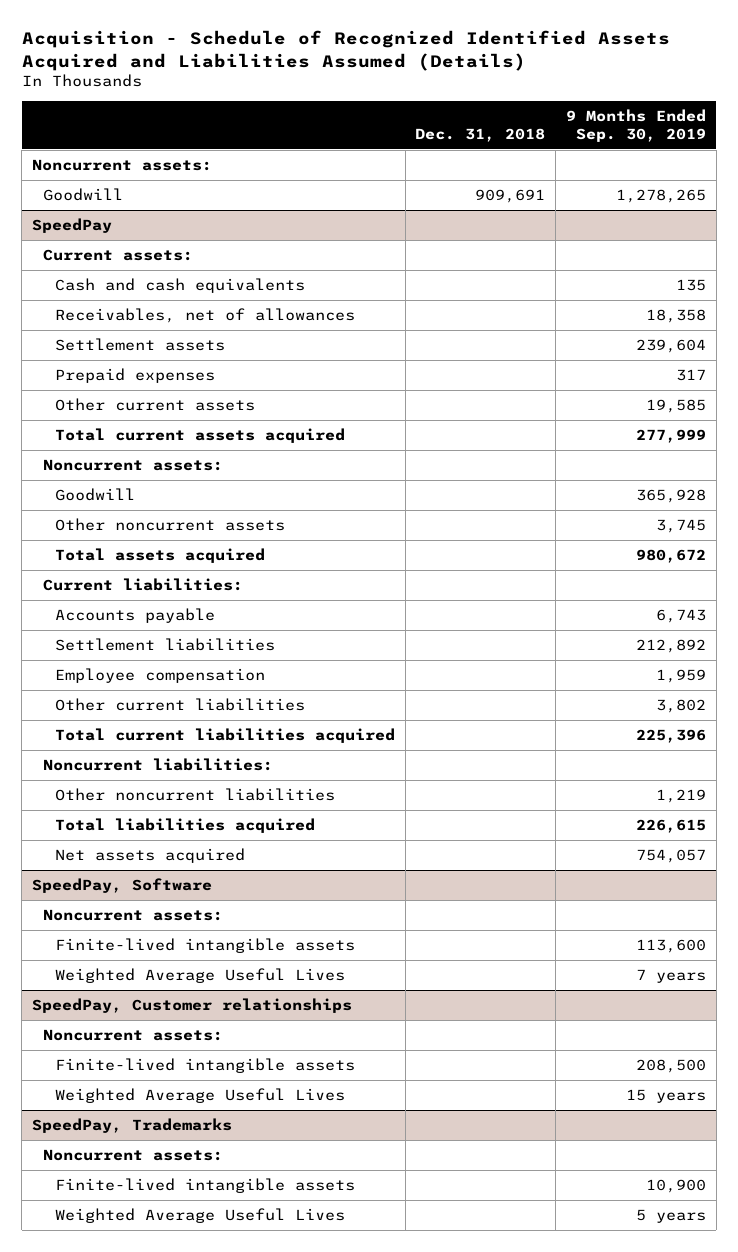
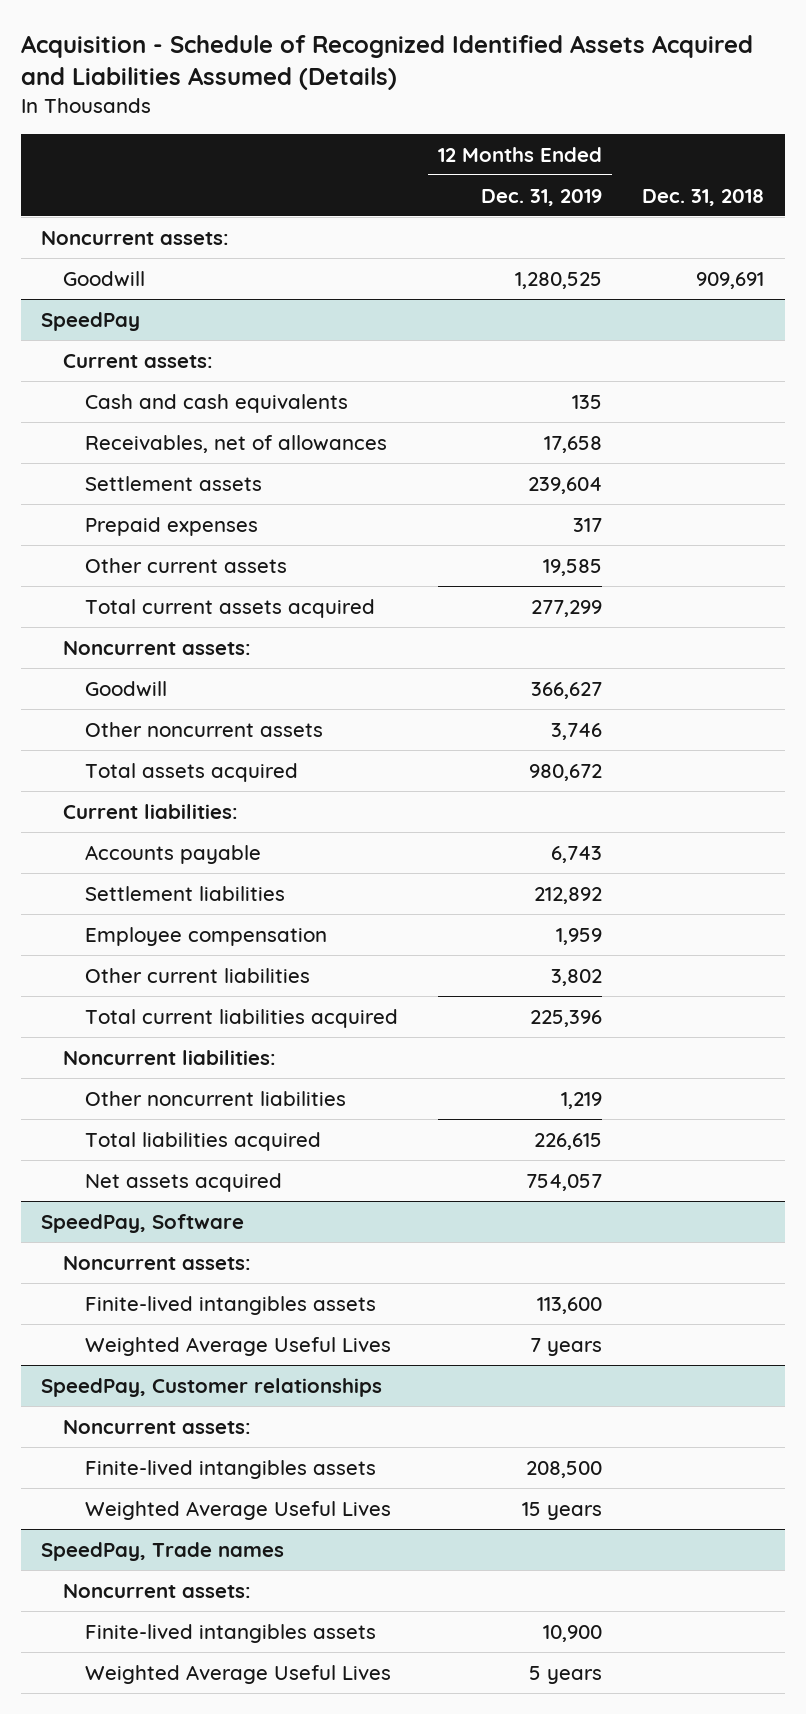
- | Dec. 31, 2018 | 9 Months Ended Sep. 30, 2019
+ | 12 Months Ended Dec. 31, 2019 | Dec. 31, 2018
@ SpeedPay, Software
- Finite-lived intangible assets | | 113,600
+ Finite-lived intangibles assets | 113,600 |
@ SpeedPay, Customer relationships
- Finite-lived intangible assets | | 208,500
+ Finite-lived intangibles assets | 208,500 |
- SpeedPay, Trademarks
- Noncurrent assets:
- Finite-lived intangible assets | | 10,900
- Weighted Average Useful Lives | | 5 years
+ SpeedPay, Trade names
+ Noncurrent assets:
+ Finite-lived intangibles assets | 10,900 |
+ Weighted Average Useful Lives | 5 years |

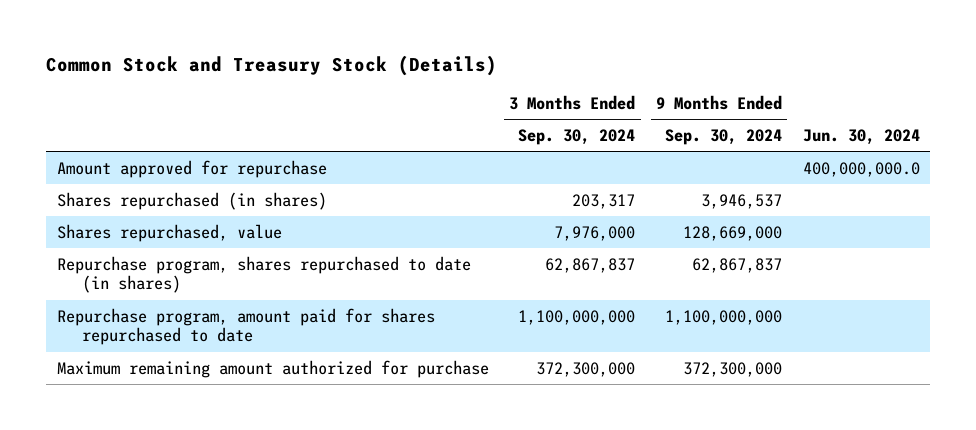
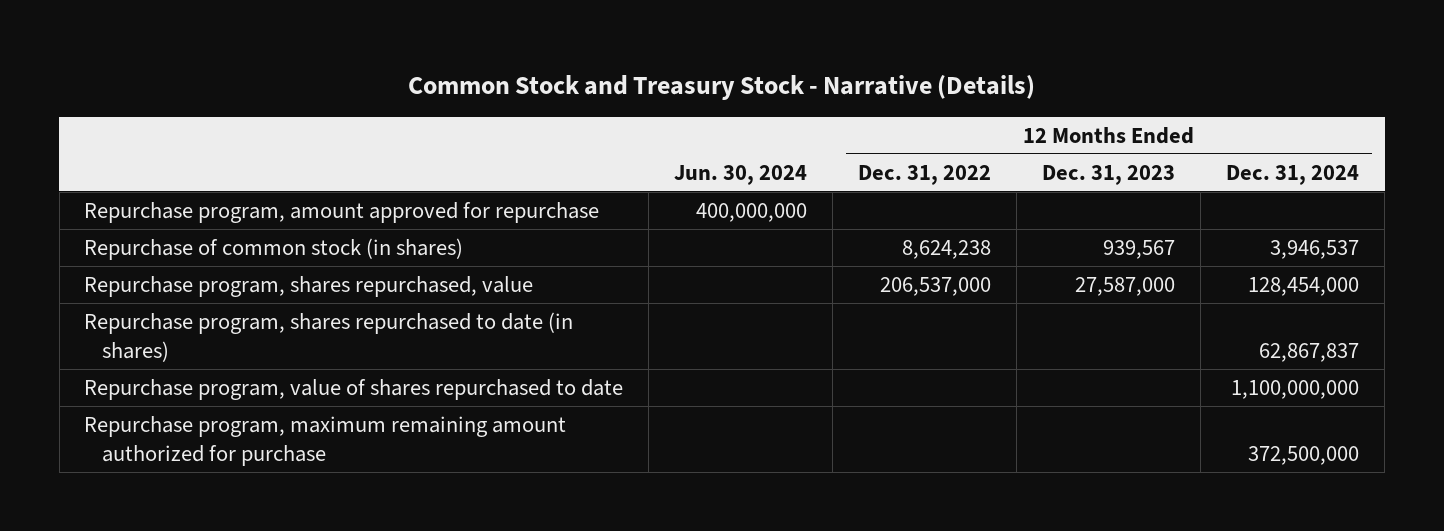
- Common Stock and Treasury Stock (Details)
+ Common Stock and Treasury Stock - Narrative (Details)
- | 3 Months Ended Sep. 30, 2024 | 9 Months Ended Sep. 30, 2024 | Jun. 30, 2024
+ | Jun. 30, 2024 | 12 Months Ended Dec. 31, 2022 | 12 Months Ended Dec. 31, 2023 | 12 Months Ended Dec. 31, 2024
- Amount approved for repurchase | | | 400,000,000.0
- Shares repurchased (in shares) | 203,317 | 3,946,537 |
- Shares repurchased, value | 7,976,000 | 128,669,000 |
+ Repurchase program, amount approved for repurchase | 400,000,000 | | |
+ Repurchase of common stock (in shares) | | 8,624,238 | 939,567 | 3,946,537
+ Repurchase program, shares repurchased, value | | 206,537,000 | 27,587,000 | 128,454,000
- Repurchase program, amount paid for shares repurchased to date | 1,100,000,000 | 1,100,000,000 |
- Maximum remaining amount authorized for purchase | 372,300,000 | 372,300,000 |
+ Repurchase program, value of shares repurchased to date | | | | 1,100,000,000
+ Repurchase program, maximum remaining amount authorized for purchase | | | | 372,500,000

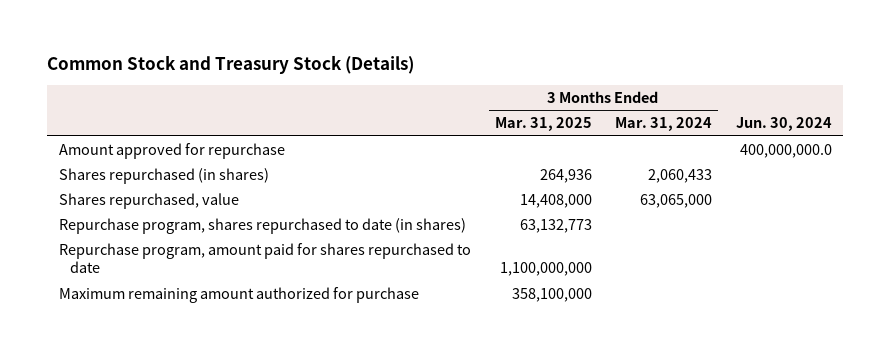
- Common Stock and Treasury Stock - Narrative (Details)
+ Common Stock and Treasury Stock (Details)
- | Jun. 30, 2024 | 12 Months Ended Dec. 31, 2022 | 12 Months Ended Dec. 31, 2023 | 12 Months Ended Dec. 31, 2024
+ | 3 Months Ended Mar. 31, 2025 | 3 Months Ended Mar. 31, 2024 | Jun. 30, 2024
- Repurchase program, amount approved for repurchase | 400,000,000 | | |
- Repurchase of common stock (in shares) | | 8,624,238 | 939,567 | 3,946,537
- Repurchase program, shares repurchased, value | | 206,537,000 | 27,587,000 | 128,454,000
+ Amount approved for repurchase | | | 400,000,000.0
+ Shares repurchased (in shares) | 264,936 | 2,060,433 |
+ Shares repurchased, value | 14,408,000 | 63,065,000 |
- Repurchase program, value of shares repurchased to date | | | | 1,100,000,000
- Repurchase program, maximum remaining amount authorized for purchase | | | | 372,500,000
+ Repurchase program, amount paid for shares repurchased to date | 1,100,000,000 | |
+ Maximum remaining amount authorized for purchase | 358,100,000 | |

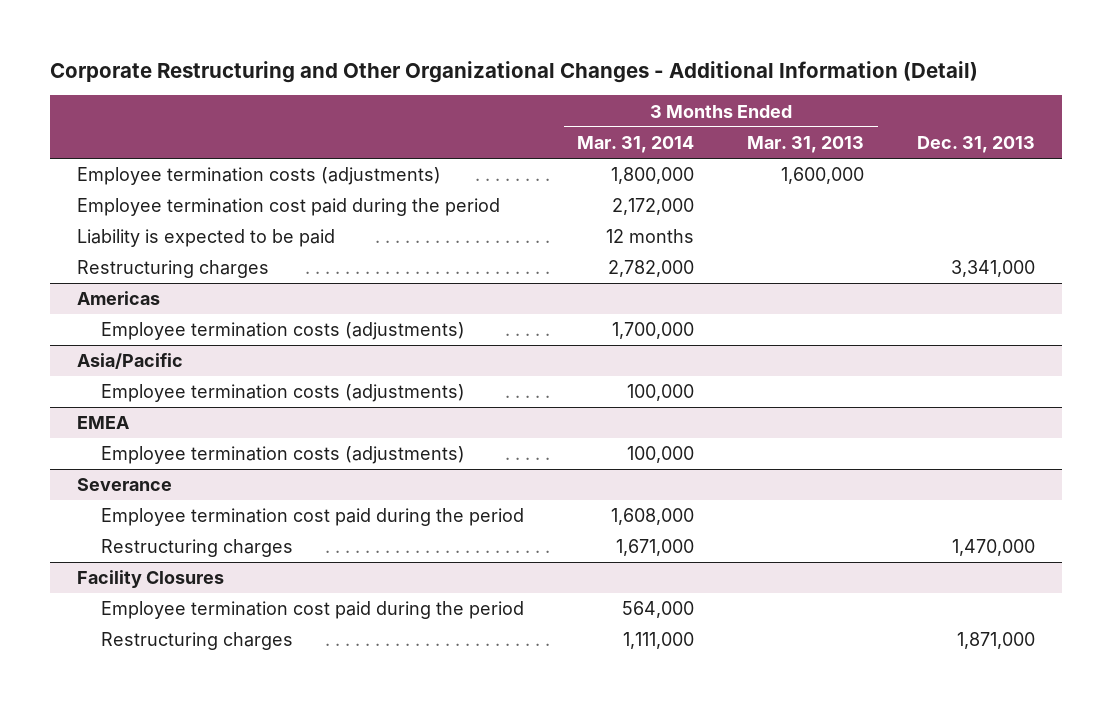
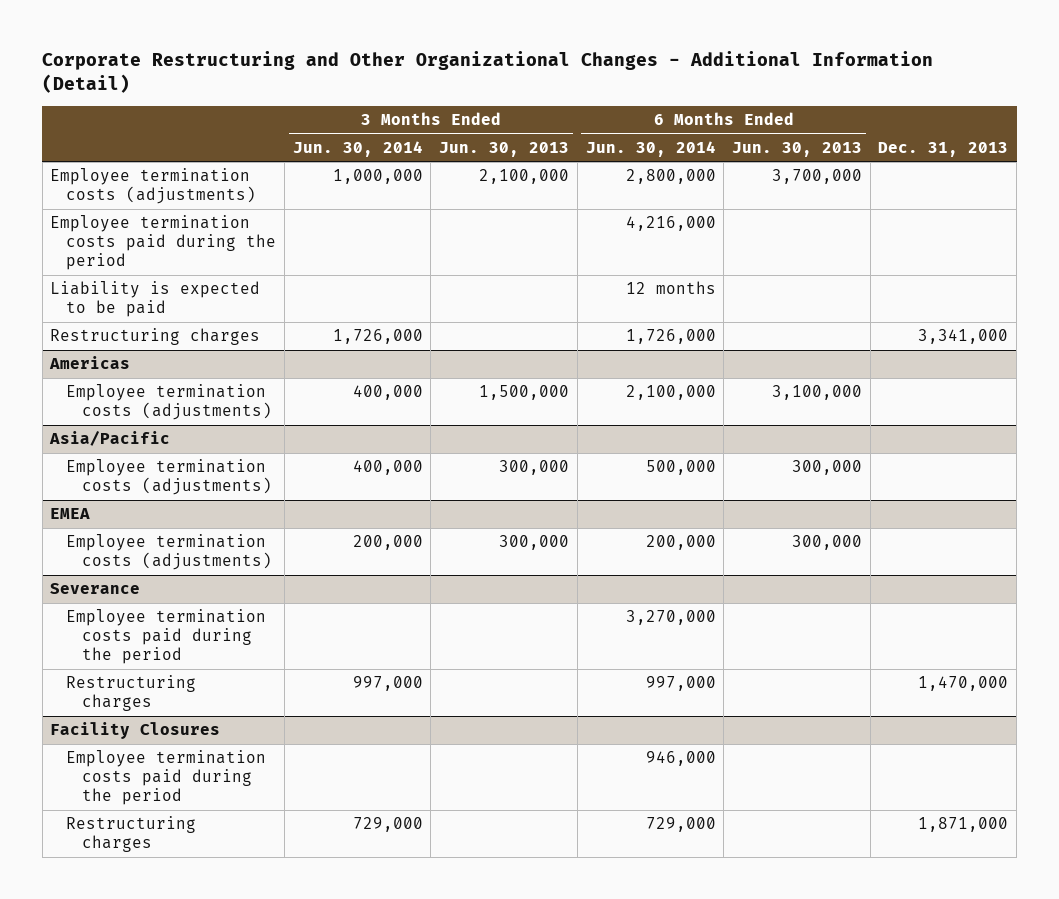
- | 3 Months Ended Mar. 31, 2014 | 3 Months Ended Mar. 31, 2013 | Dec. 31, 2013
+ | 3 Months Ended Jun. 30, 2014 | 3 Months Ended Jun. 30, 2013 | 6 Months Ended Jun. 30, 2014 | 6 Months Ended Jun. 30, 2013 | Dec. 31, 2013
- Employee termination cost paid during the period | 2,172,000 | |
+ Employee termination costs paid during the period | | | 4,216,000 | |
@ Severance
- Employee termination cost paid during the period | 1,608,000 | |
+ Employee termination costs paid during the period | | | 3,270,000 | |
@ Facility Closures
- Employee termination cost paid during the period | 564,000 | |
+ Employee termination costs paid during the period | | | 946,000 | |

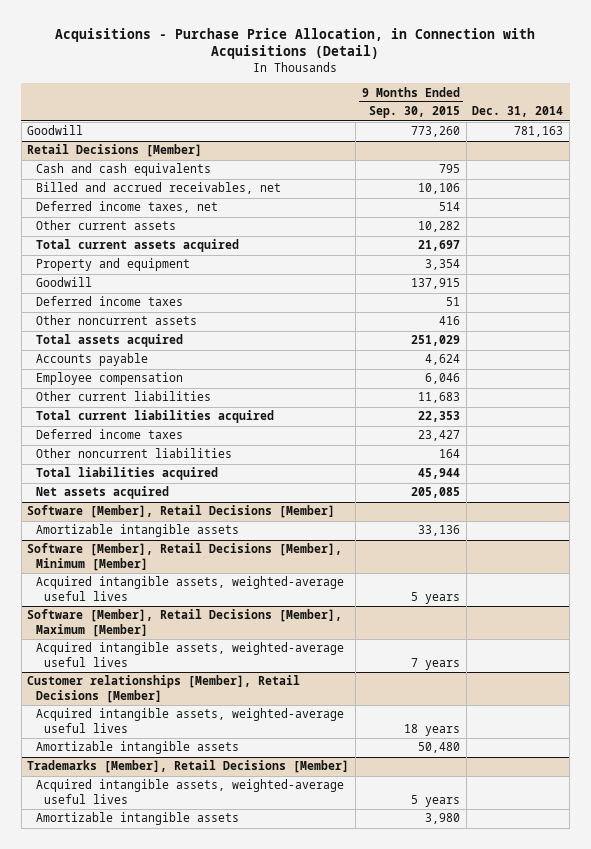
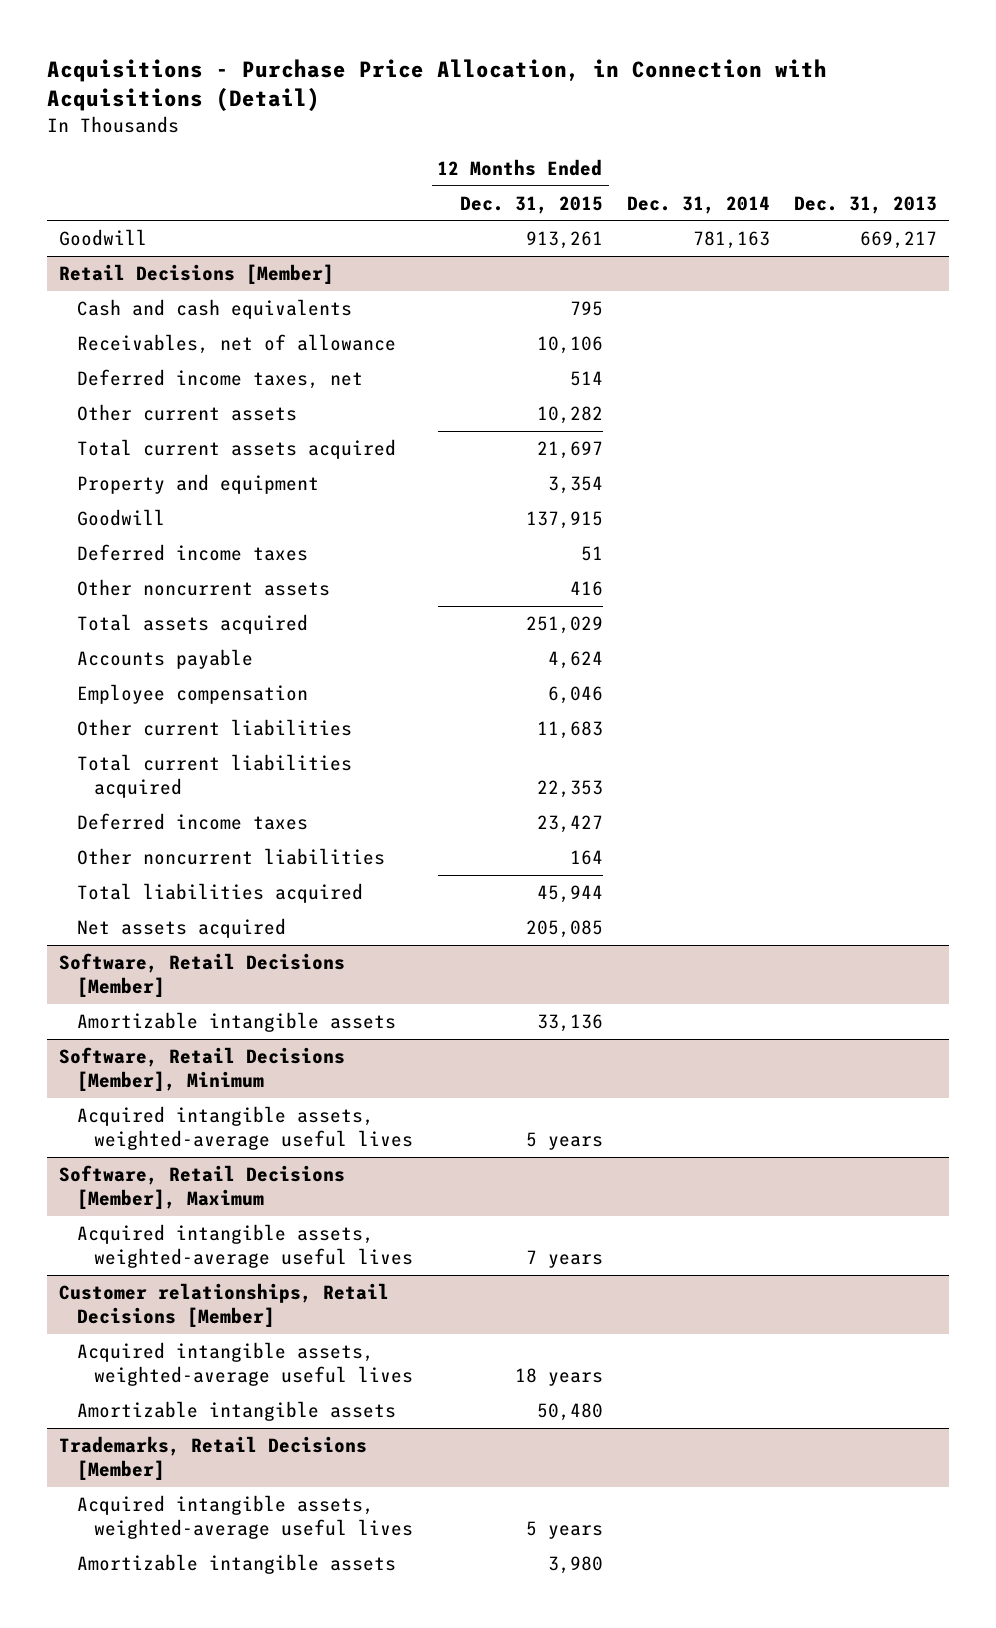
- | 9 Months Ended Sep. 30, 2015 | Dec. 31, 2014
+ | 12 Months Ended Dec. 31, 2015 | Dec. 31, 2014 | Dec. 31, 2013
@ Retail Decisions [Member]
- Billed and accrued receivables, net | 10,106 |
+ Receivables, net of allowance | 10,106 | |
- Software [Member], Retail Decisions [Member]
+ Software, Retail Decisions [Member]
- Software [Member], Retail Decisions [Member], Minimum [Member]
+ Software, Retail Decisions [Member], Minimum
- Software [Member], Retail Decisions [Member], Maximum [Member]
+ Software, Retail Decisions [Member], Maximum
- Customer relationships [Member], Retail Decisions [Member]
+ Customer relationships, Retail Decisions [Member]
- Trademarks [Member], Retail Decisions [Member]
+ Trademarks, Retail Decisions [Member]

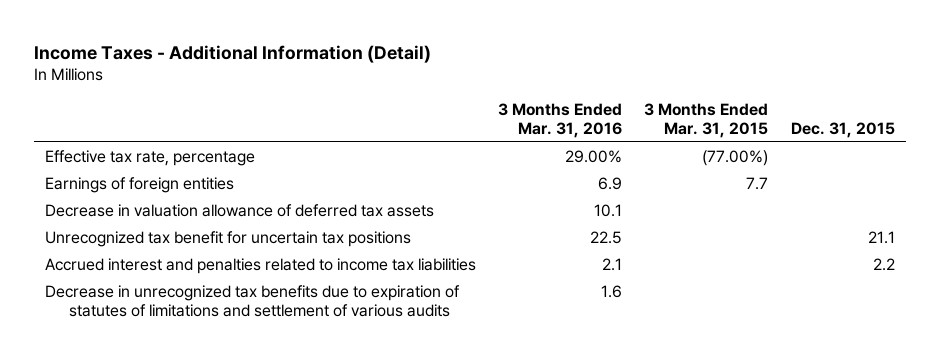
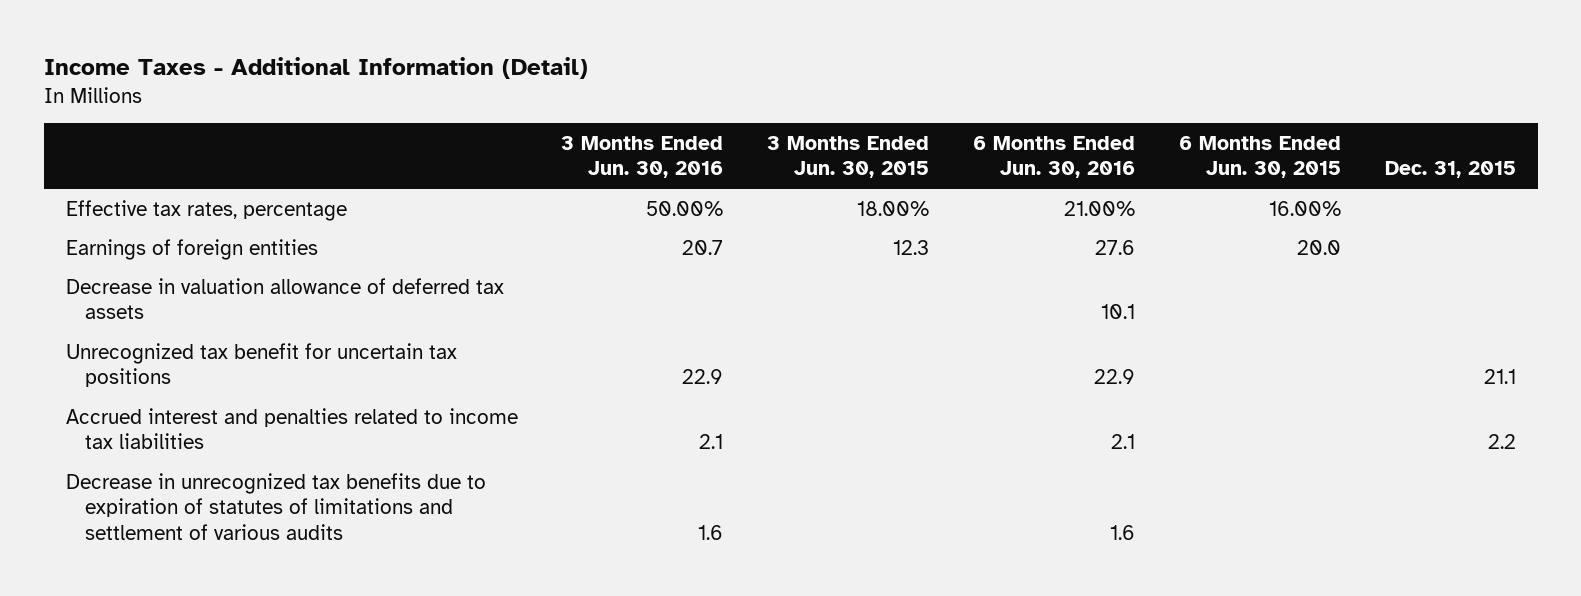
- | 3 Months Ended Mar. 31, 2016 | 3 Months Ended Mar. 31, 2015 | Dec. 31, 2015
+ | 3 Months Ended Jun. 30, 2016 | 3 Months Ended Jun. 30, 2015 | 6 Months Ended Jun. 30, 2016 | 6 Months Ended Jun. 30, 2015 | Dec. 31, 2015
- Effective tax rate, percentage | 29.00% | (77.00%) |
+ Effective tax rates, percentage | 50.00% | 18.00% | 21.00% | 16.00% |

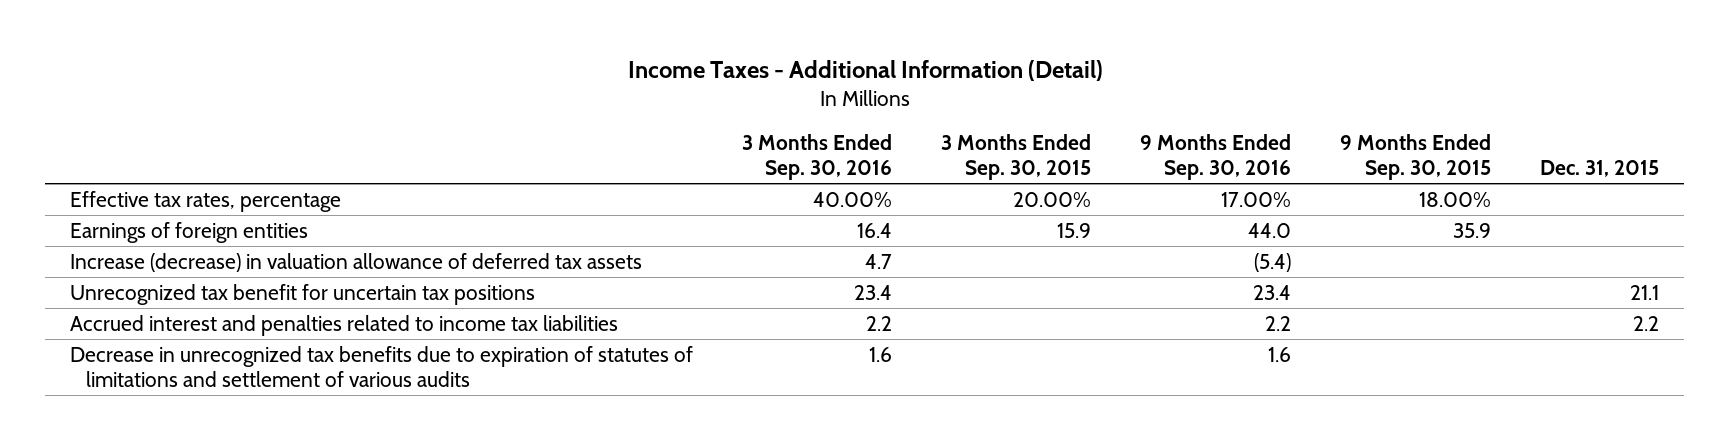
- | 3 Months Ended Jun. 30, 2016 | 3 Months Ended Jun. 30, 2015 | 6 Months Ended Jun. 30, 2016 | 6 Months Ended Jun. 30, 2015 | Dec. 31, 2015
+ | 3 Months Ended Sep. 30, 2016 | 3 Months Ended Sep. 30, 2015 | 9 Months Ended Sep. 30, 2016 | 9 Months Ended Sep. 30, 2015 | Dec. 31, 2015
- Decrease in valuation allowance of deferred tax assets | | | 10.1 | |
+ Increase (decrease) in valuation allowance of deferred tax assets | 4.7 | | (5.4) | |

